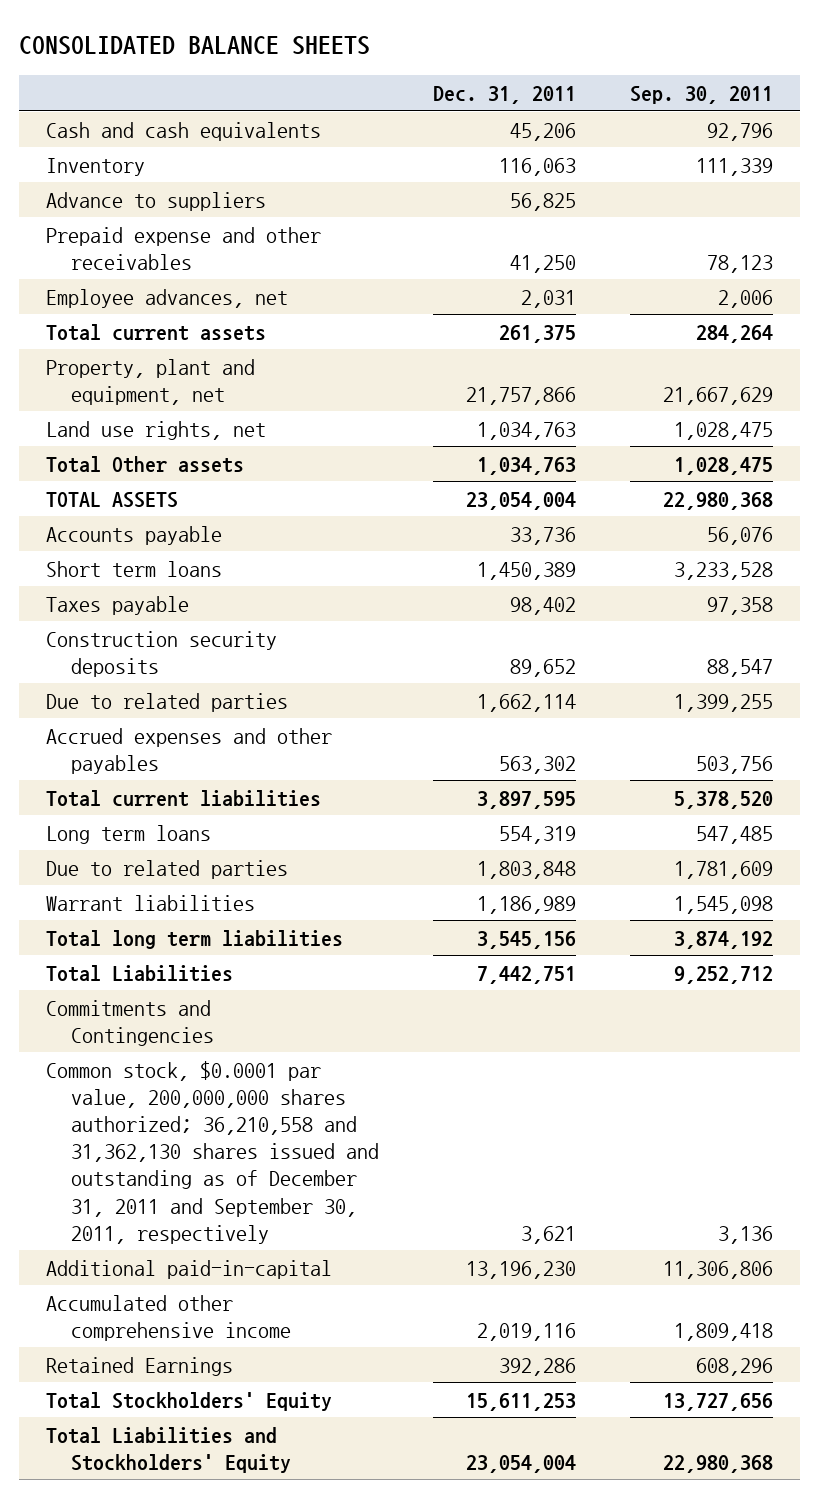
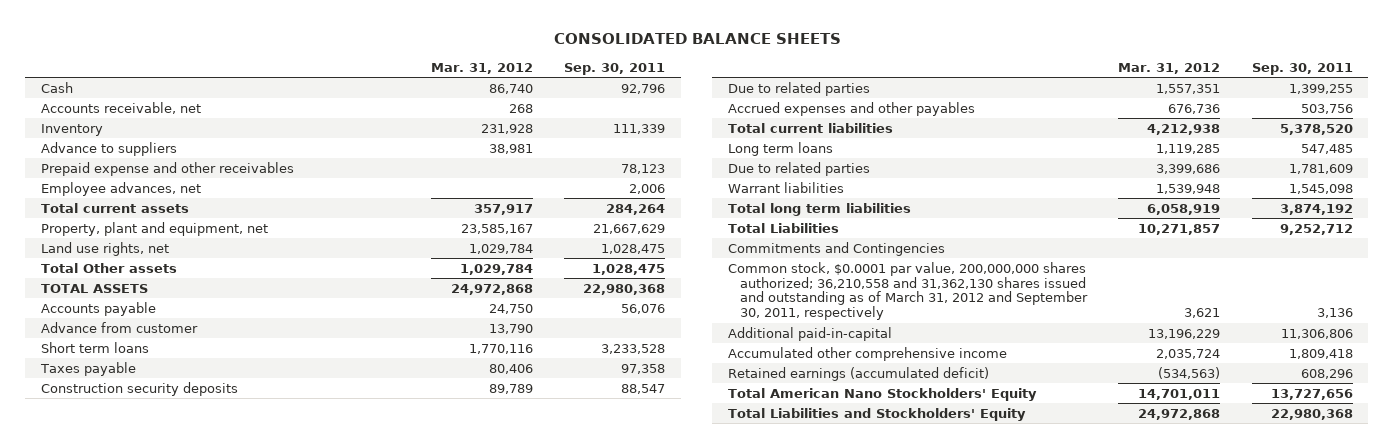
- | Dec. 31, 2011 | Sep. 30, 2011
+ | Mar. 31, 2012 | Sep. 30, 2011
- Cash and cash equivalents | 45,206 | 92,796
+ Cash | 86,740 | 92,796
+ Accounts receivable, net | 268 |
+ Advance from customer | 13,790 |
- Common stock, $0.0001 par value, 200,000,000 shares authorized; 36,210,558 and 31,362,130 shares issued and outstanding as of December 31, 2011 and September 30, 2011, respectively | 3,621 | 3,136
+ Common stock, $0.0001 par value, 200,000,000 shares authorized; 36,210,558 and 31,362,130 shares issued and outstanding as of March 31, 2012 and September 30, 2011, respectively | 3,621 | 3,136
- Retained Earnings | 392,286 | 608,296
- Total Stockholders' Equity | 15,611,253 | 13,727,656
+ Retained earnings (accumulated deficit) | (534,563) | 608,296
+ Total American Nano Stockholders' Equity | 14,701,011 | 13,727,656

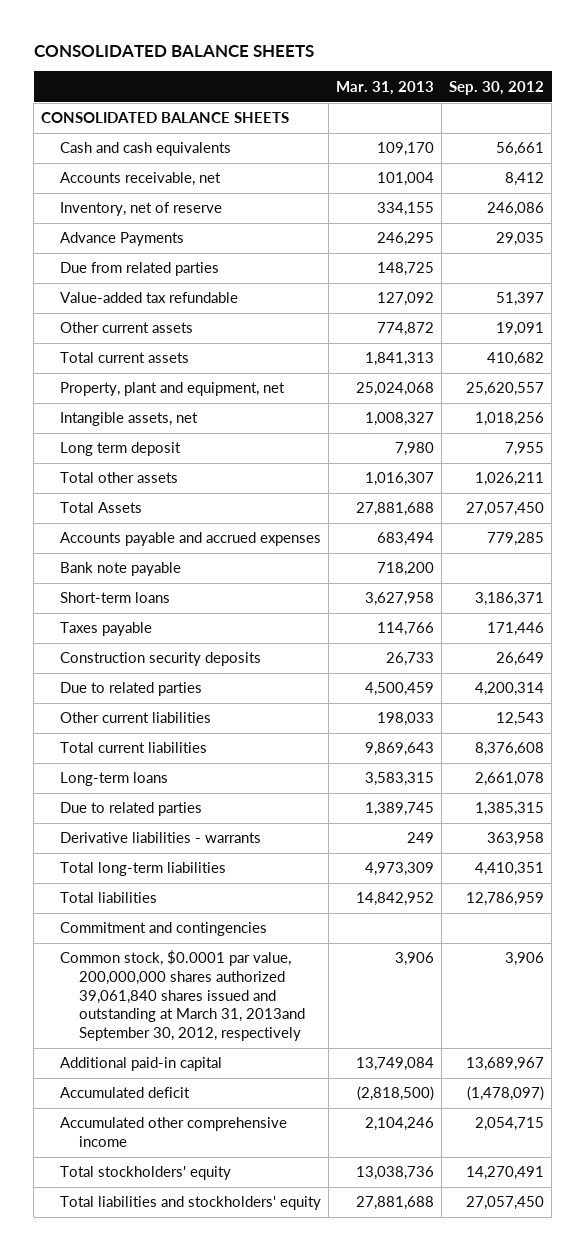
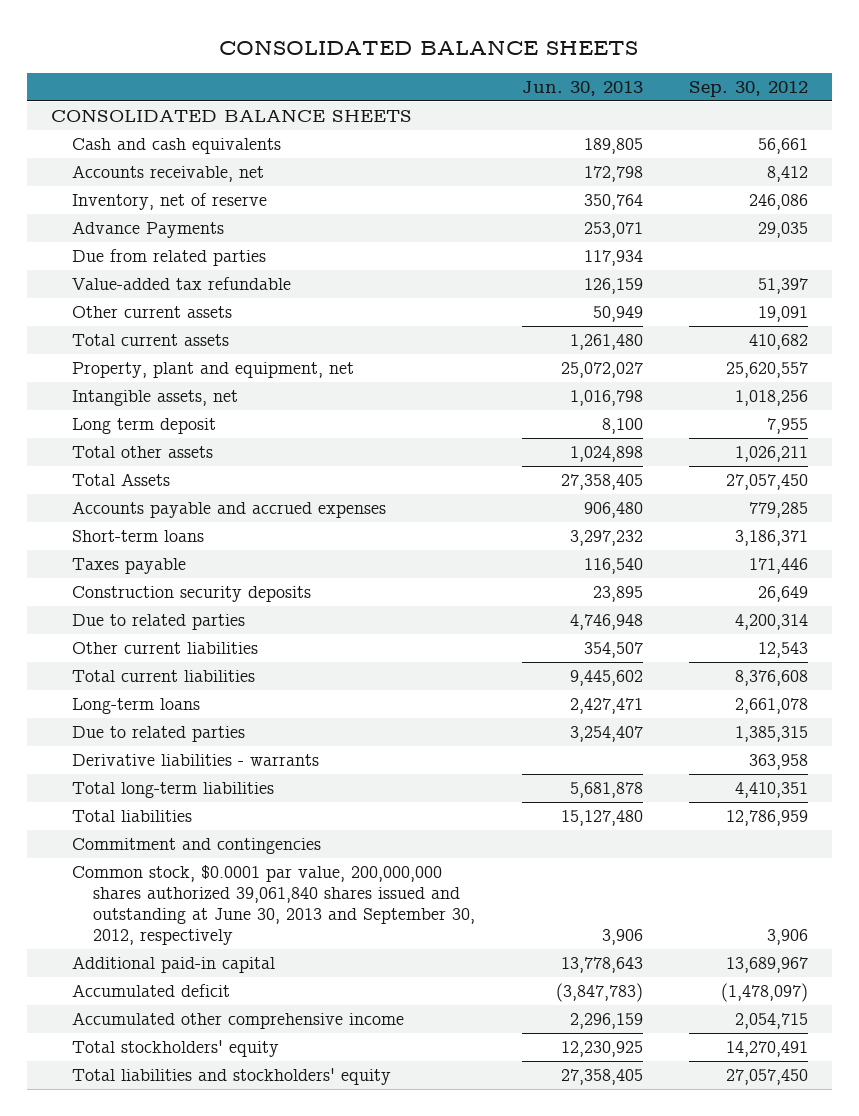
- | Mar. 31, 2013 | Sep. 30, 2012
+ | Jun. 30, 2013 | Sep. 30, 2012
- Bank note payable | 718,200 |
- Common stock, $0.0001 par value, 200,000,000 shares authorized 39,061,840 shares issued and outstanding at March 31, 2013and September 30, 2012, respectively | 3,906 | 3,906
+ Common stock, $0.0001 par value, 200,000,000 shares authorized 39,061,840 shares issued and outstanding at June 30, 2013 and September 30, 2012, respectively | 3,906 | 3,906

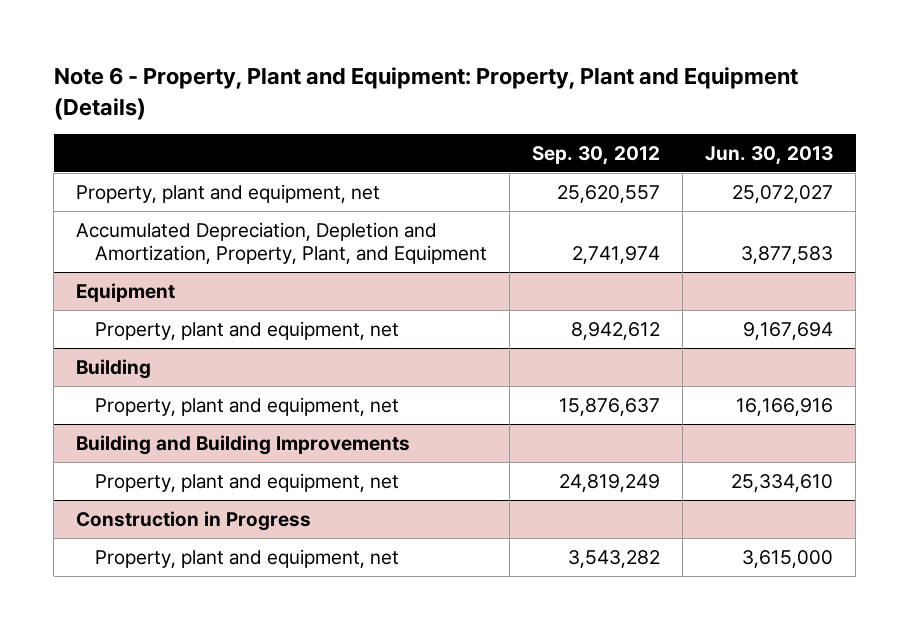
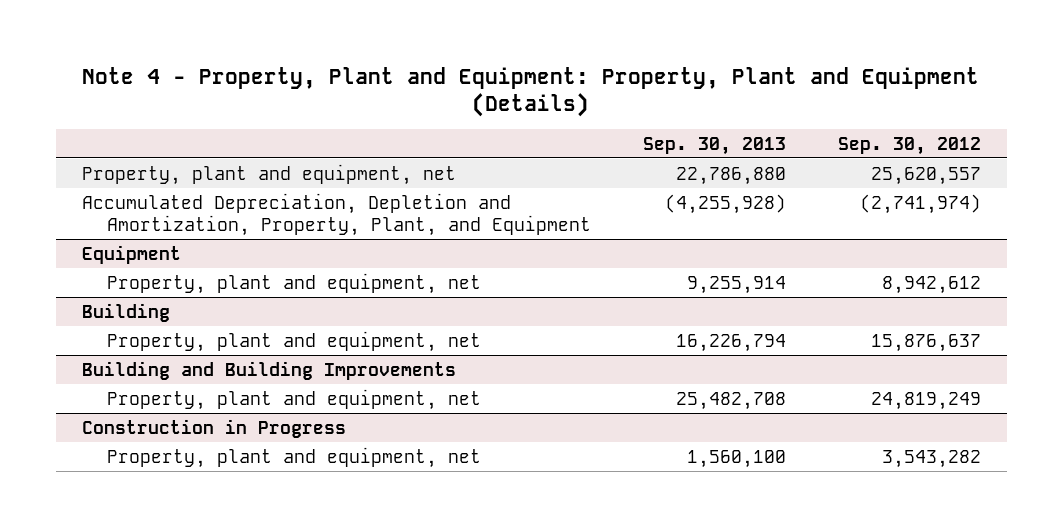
- Note 6 - Property, Plant and Equipment: Property, Plant and Equipment (Details)
+ Note 4 - Property, Plant and Equipment: Property, Plant and Equipment (Details)
- | Sep. 30, 2012 | Jun. 30, 2013
+ | Sep. 30, 2013 | Sep. 30, 2012
- Accumulated Depreciation, Depletion and Amortization, Property, Plant, and Equipment | 2,741,974 | 3,877,583
+ Accumulated Depreciation, Depletion and Amortization, Property, Plant, and Equipment | (4,255,928) | (2,741,974)

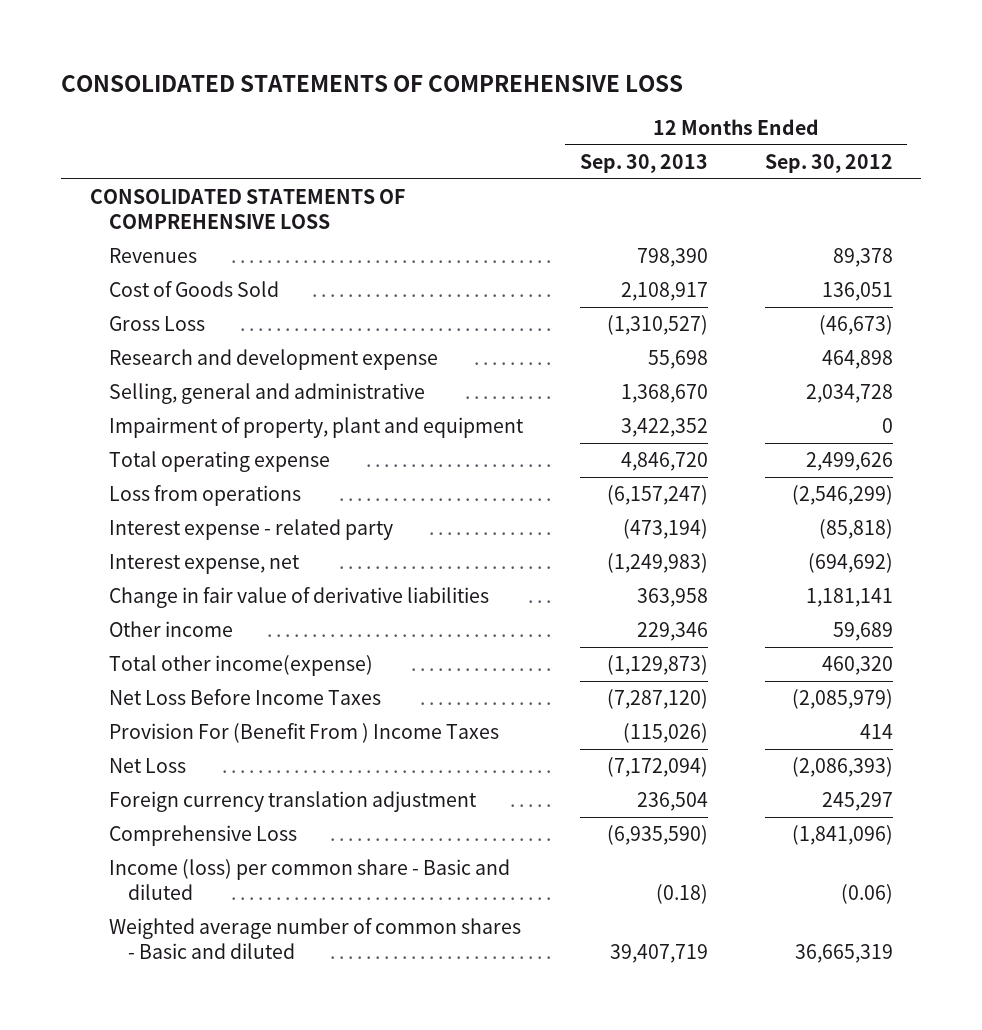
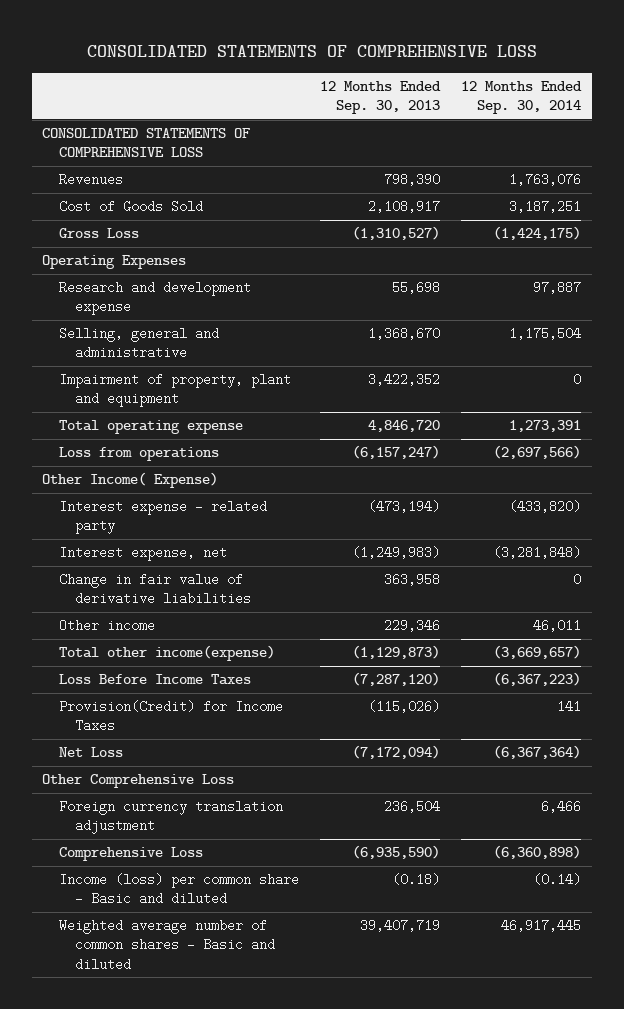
- | 12 Months Ended Sep. 30, 2013 | 12 Months Ended Sep. 30, 2012
+ | 12 Months Ended Sep. 30, 2013 | 12 Months Ended Sep. 30, 2014
+ Operating Expenses
+ Other Income( Expense)
- Net Loss Before Income Taxes | (7,287,120) | (2,085,979)
- Provision For (Benefit From ) Income Taxes | (115,026) | 414
+ Loss Before Income Taxes | (7,287,120) | (6,367,223)
+ Provision(Credit) for Income Taxes | (115,026) | 141
+ Other Comprehensive Loss

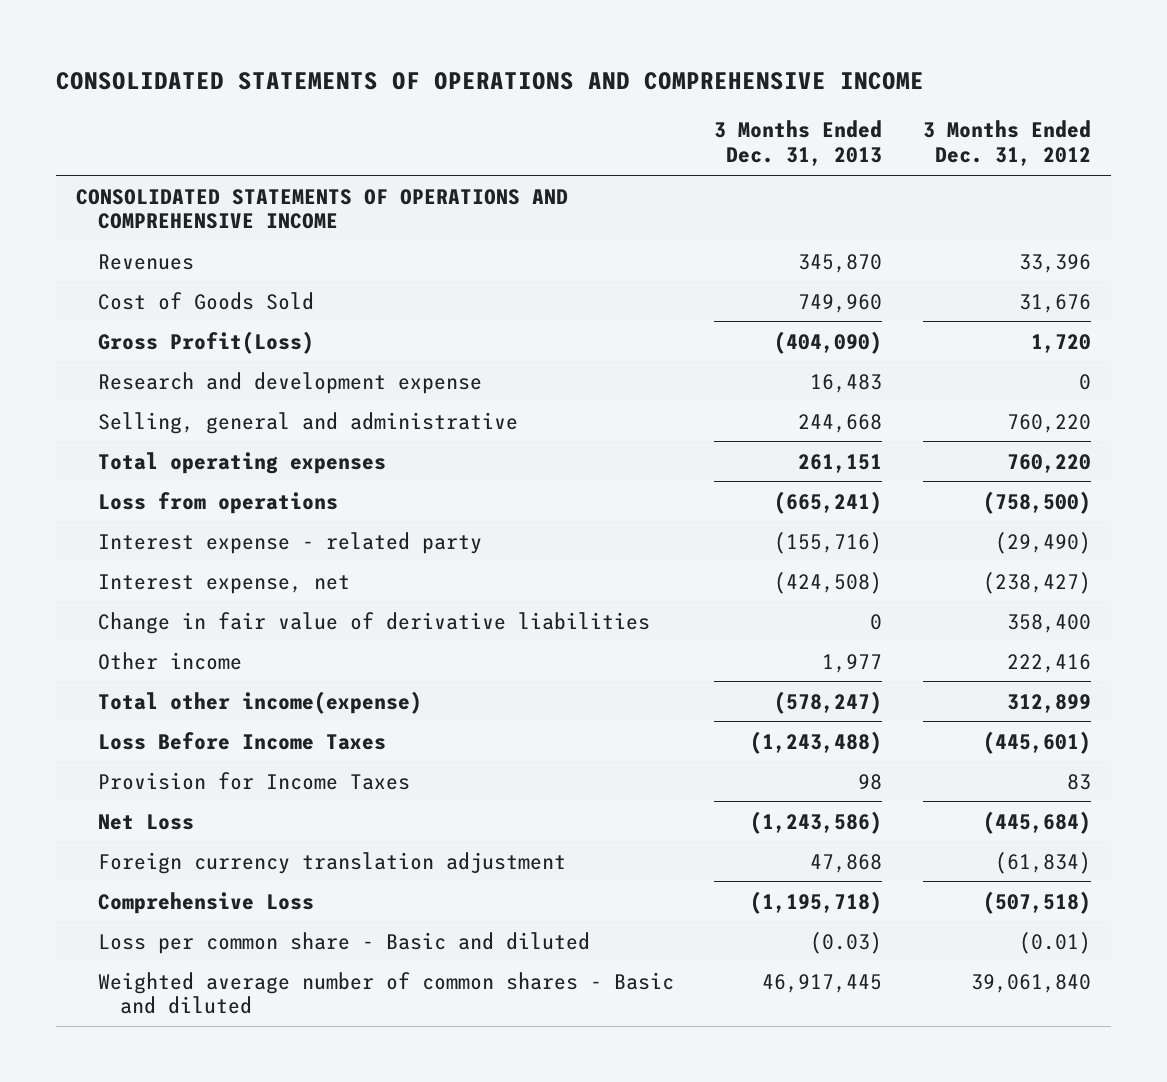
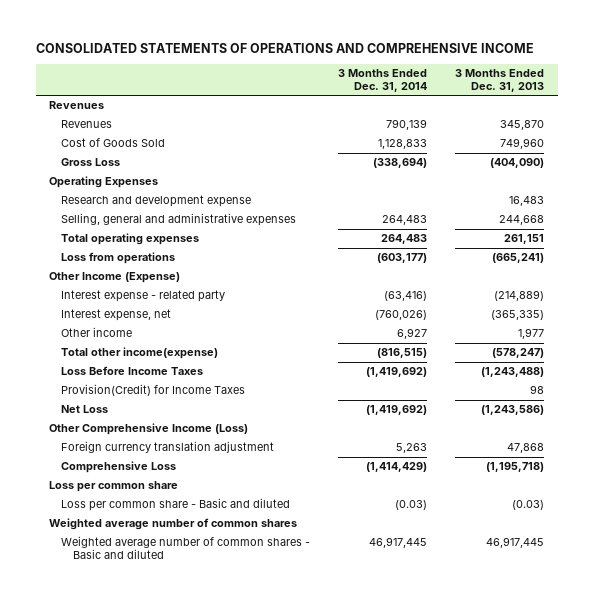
- | 3 Months Ended Dec. 31, 2013 | 3 Months Ended Dec. 31, 2012
+ | 3 Months Ended Dec. 31, 2014 | 3 Months Ended Dec. 31, 2013
- CONSOLIDATED STATEMENTS OF OPERATIONS AND COMPREHENSIVE INCOME
+ Revenues
- Gross Profit(Loss) | (404,090) | 1,720
+ Gross Loss | (338,694) | (404,090)
+ Operating Expenses
- Selling, general and administrative | 244,668 | 760,220
+ Selling, general and administrative expenses | 264,483 | 244,668
- Interest expense - related party | (155,716) | (29,490)
- Interest expense, net | (424,508) | (238,427)
- Change in fair value of derivative liabilities | 0 | 358,400
+ Other Income (Expense)
+ Interest expense - related party | (63,416) | (214,889)
+ Interest expense, net | (760,026) | (365,335)
- Provision for Income Taxes | 98 | 83
+ Provision(Credit) for Income Taxes | | 98
+ Other Comprehensive Income (Loss)
+ Loss per common share
+ Weighted average number of common shares

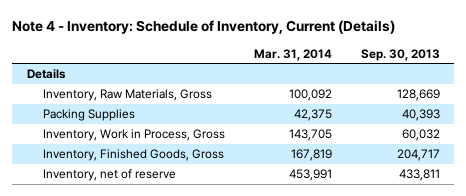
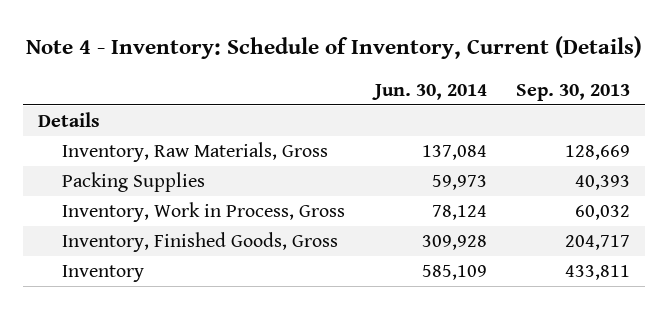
- | Mar. 31, 2014 | Sep. 30, 2013
+ | Jun. 30, 2014 | Sep. 30, 2013
- Inventory, net of reserve | 453,991 | 433,811
+ Inventory | 585,109 | 433,811

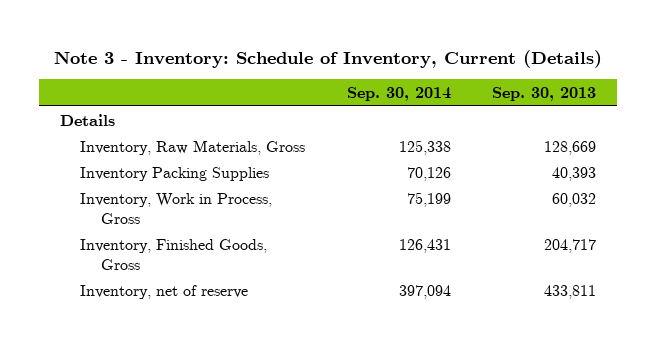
- Note 4 - Inventory: Schedule of Inventory, Current (Details)
+ Note 3 - Inventory: Schedule of Inventory, Current (Details)
- | Jun. 30, 2014 | Sep. 30, 2013
+ | Sep. 30, 2014 | Sep. 30, 2013
- Packing Supplies | 59,973 | 40,393
+ Inventory Packing Supplies | 70,126 | 40,393
- Inventory | 585,109 | 433,811
+ Inventory, net of reserve | 397,094 | 433,811

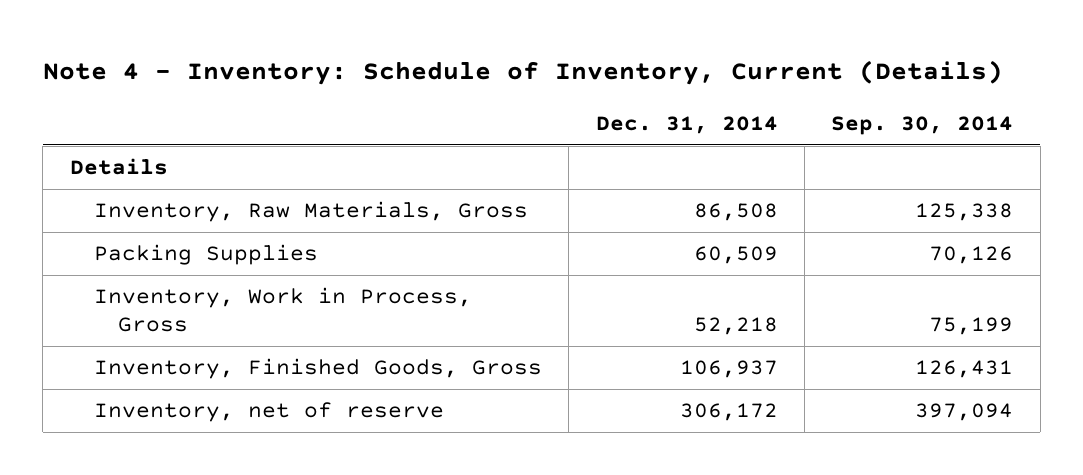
- Note 3 - Inventory: Schedule of Inventory, Current (Details)
+ Note 4 - Inventory: Schedule of Inventory, Current (Details)
- | Sep. 30, 2014 | Sep. 30, 2013
+ | Dec. 31, 2014 | Sep. 30, 2014
- Inventory Packing Supplies | 70,126 | 40,393
+ Packing Supplies | 60,509 | 70,126

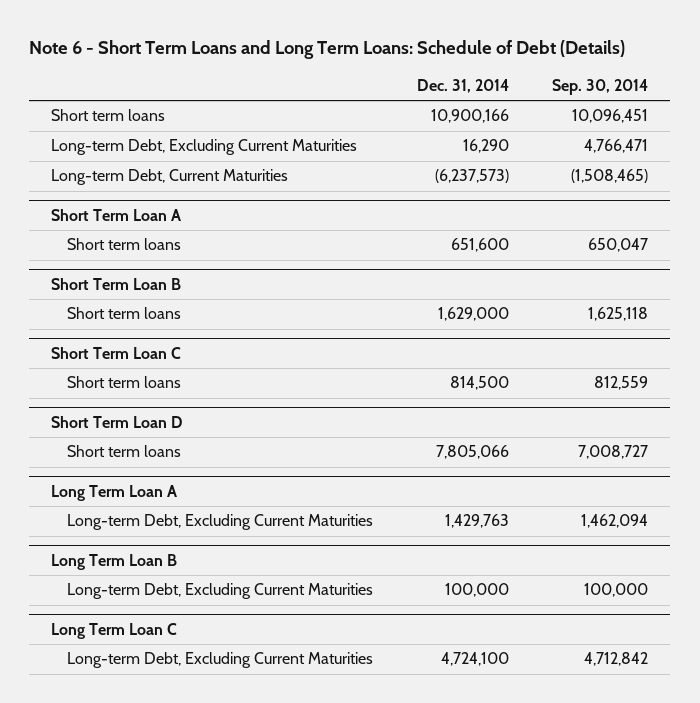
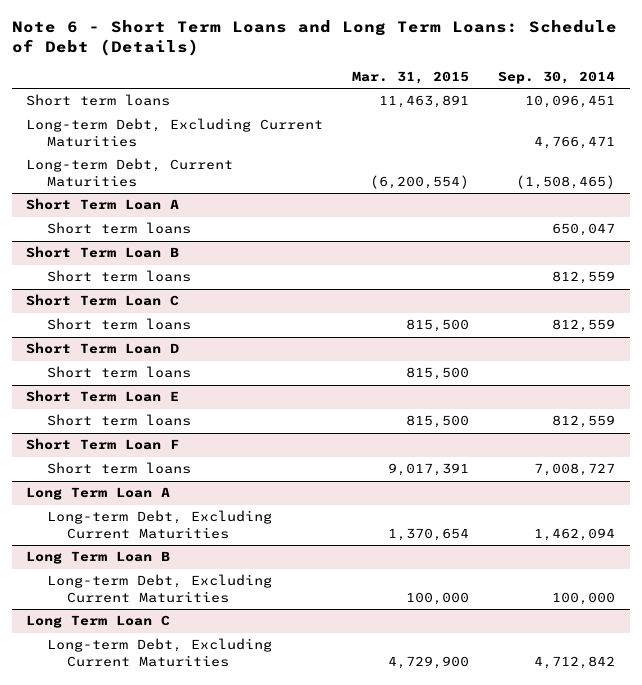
- | Dec. 31, 2014 | Sep. 30, 2014
+ | Mar. 31, 2015 | Sep. 30, 2014
@ Short Term Loan B
- Short term loans | 1,629,000 | 1,625,118
+ Short term loans | | 812,559
@ Short Term Loan D
+ Short term loans | 815,500 |
+ Short Term Loan E
+ Short term loans | 815,500 | 812,559
+ Short Term Loan F

